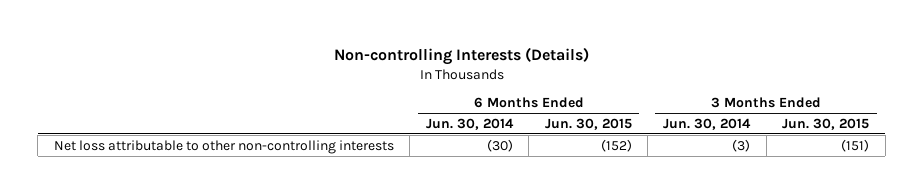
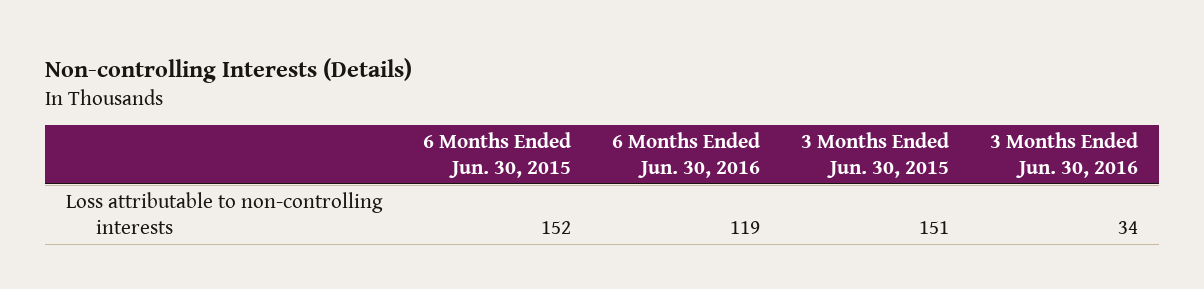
- | 6 Months Ended Jun. 30, 2014 | 6 Months Ended Jun. 30, 2015 | 3 Months Ended Jun. 30, 2014 | 3 Months Ended Jun. 30, 2015
+ | 6 Months Ended Jun. 30, 2015 | 6 Months Ended Jun. 30, 2016 | 3 Months Ended Jun. 30, 2015 | 3 Months Ended Jun. 30, 2016
- Net loss attributable to other non-controlling interests | (30) | (152) | (3) | (151)
+ Loss attributable to non-controlling interests | 152 | 119 | 151 | 34

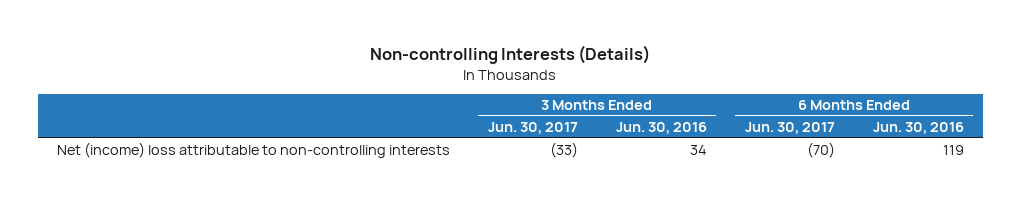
- | 6 Months Ended Jun. 30, 2015 | 6 Months Ended Jun. 30, 2016 | 3 Months Ended Jun. 30, 2015 | 3 Months Ended Jun. 30, 2016
+ | 3 Months Ended Jun. 30, 2017 | 3 Months Ended Jun. 30, 2016 | 6 Months Ended Jun. 30, 2017 | 6 Months Ended Jun. 30, 2016
- Loss attributable to non-controlling interests | 152 | 119 | 151 | 34
+ Net (income) loss attributable to non-controlling interests | (33) | 34 | (70) | 119

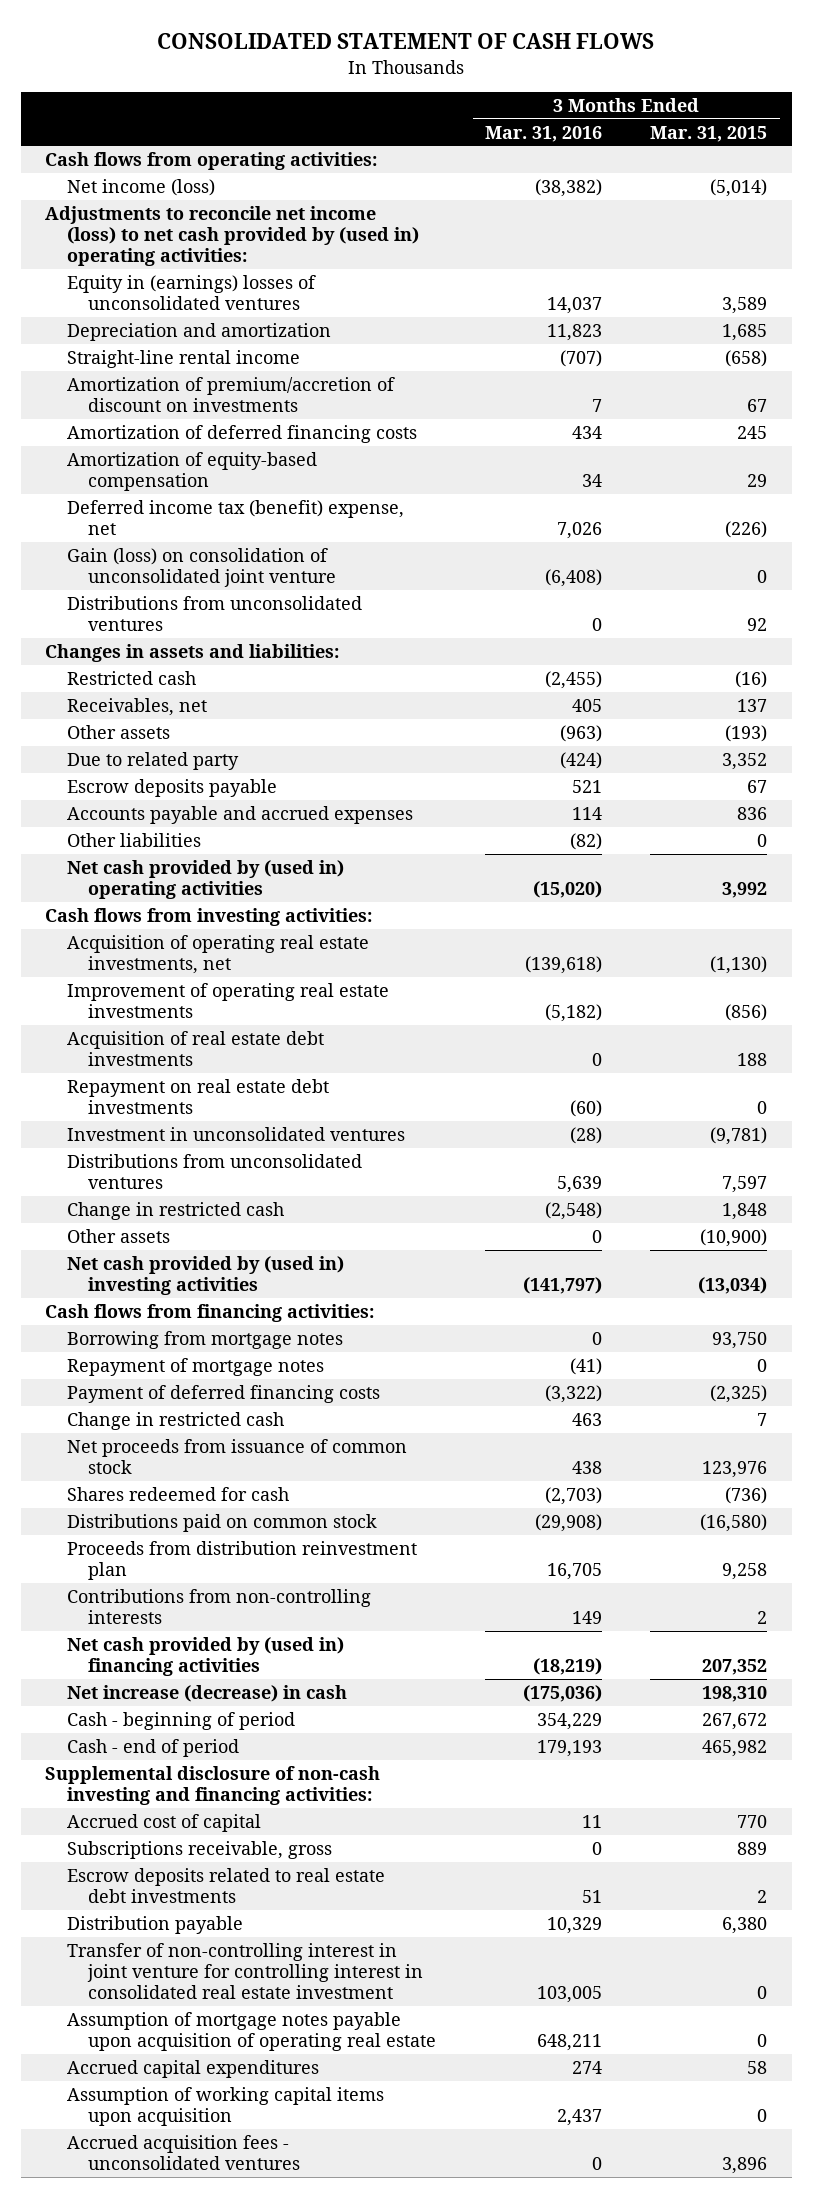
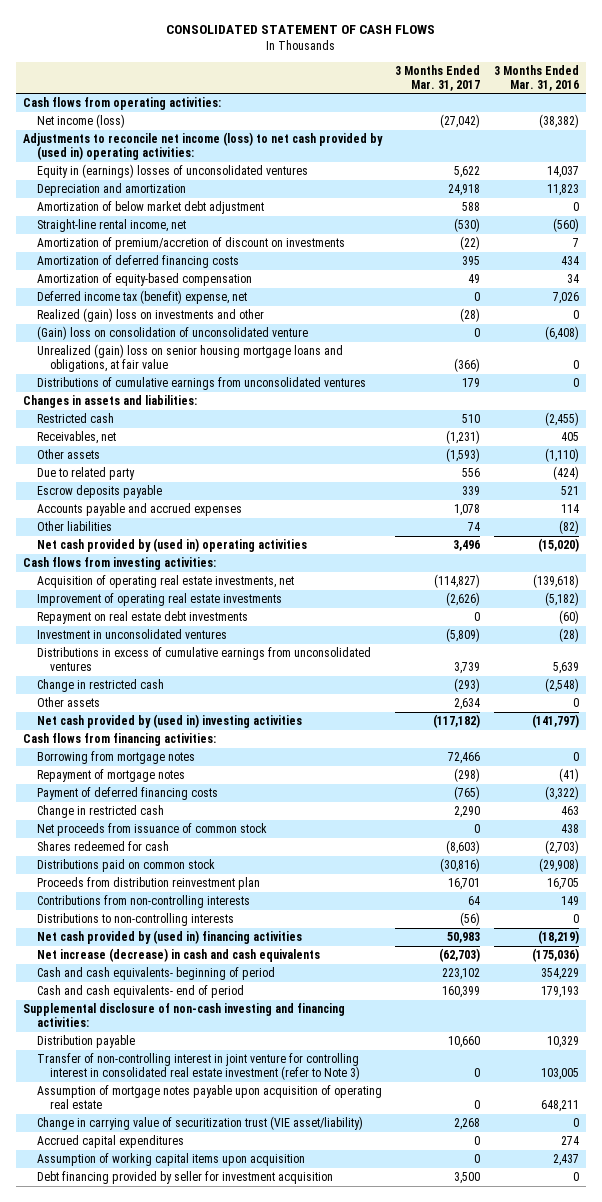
- | 3 Months Ended Mar. 31, 2016 | 3 Months Ended Mar. 31, 2015
+ | 3 Months Ended Mar. 31, 2017 | 3 Months Ended Mar. 31, 2016
- Straight-line rental income | (707) | (658)
+ Amortization of below market debt adjustment | 588 | 0
+ Straight-line rental income, net | (530) | (560)
- Gain (loss) on consolidation of unconsolidated joint venture | (6,408) | 0
- Distributions from unconsolidated ventures | 0 | 92
+ Realized (gain) loss on investments and other | (28) | 0
+ (Gain) loss on consolidation of unconsolidated venture | 0 | (6,408)
+ Unrealized (gain) loss on senior housing mortgage loans and obligations, at fair value | (366) | 0
+ Distributions of cumulative earnings from unconsolidated ventures | 179 | 0
- Other assets | (963) | (193)
+ Other assets | (1,593) | (1,110)
- Acquisition of real estate debt investments | 0 | 188
- Distributions from unconsolidated ventures | 5,639 | 7,597
+ Distributions in excess of cumulative earnings from unconsolidated ventures | 3,739 | 5,639
+ Distributions to non-controlling interests | (56) | 0
- Net increase (decrease) in cash | (175,036) | 198,310
- Cash - beginning of period | 354,229 | 267,672
- Cash - end of period | 179,193 | 465,982
+ Net increase (decrease) in cash and cash equivalents | (62,703) | (175,036)
+ Cash and cash equivalents- beginning of period | 223,102 | 354,229
+ Cash and cash equivalents- end of period | 160,399 | 179,193
- Accrued cost of capital | 11 | 770
- Subscriptions receivable, gross | 0 | 889
- Escrow deposits related to real estate debt investments | 51 | 2
- Transfer of non-controlling interest in joint venture for controlling interest in consolidated real estate investment | 103,005 | 0
+ Transfer of non-controlling interest in joint venture for controlling interest in consolidated real estate investment (refer to Note 3) | 0 | 103,005
+ Change in carrying value of securitization trust (VIE asset/liability) | 2,268 | 0
- Accrued acquisition fees - unconsolidated ventures | 0 | 3,896
+ Debt financing provided by seller for investment acquisition | 3,500 | 0

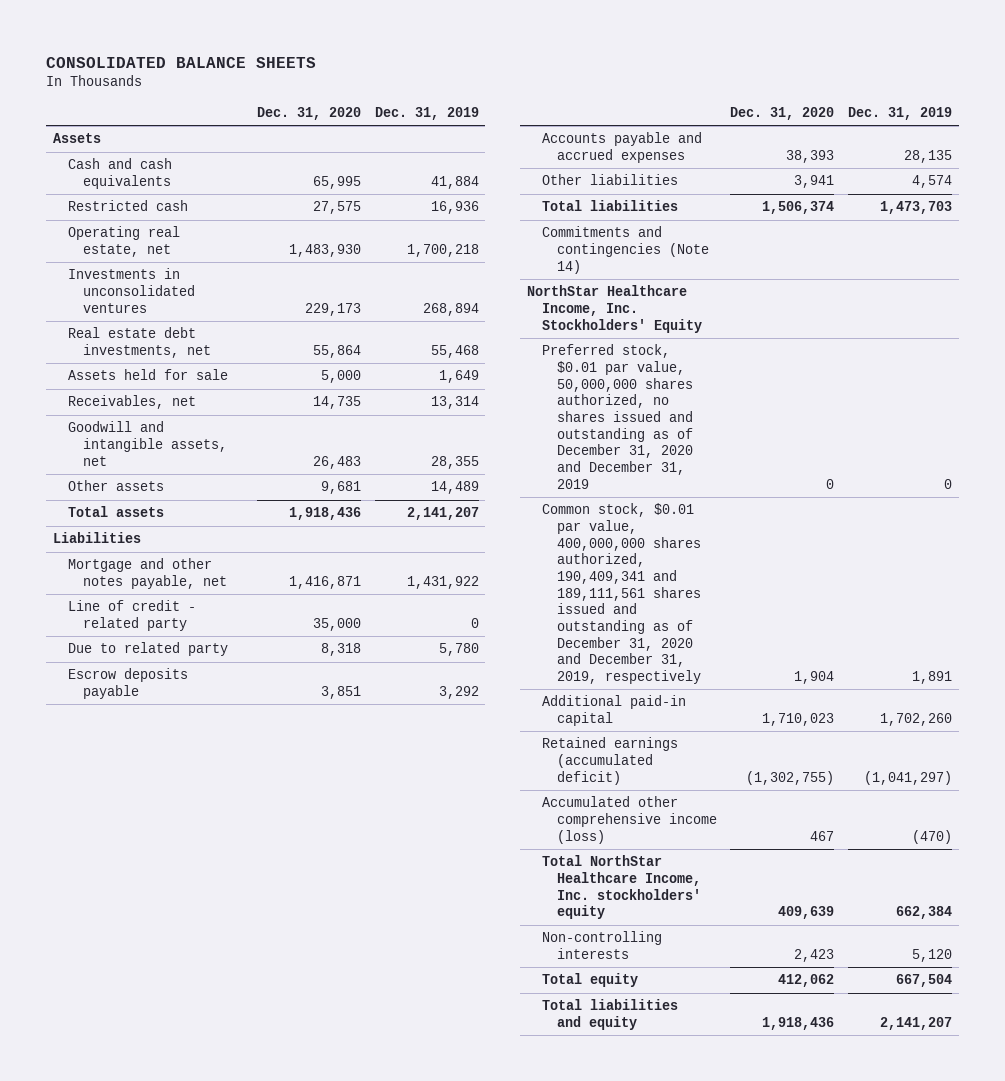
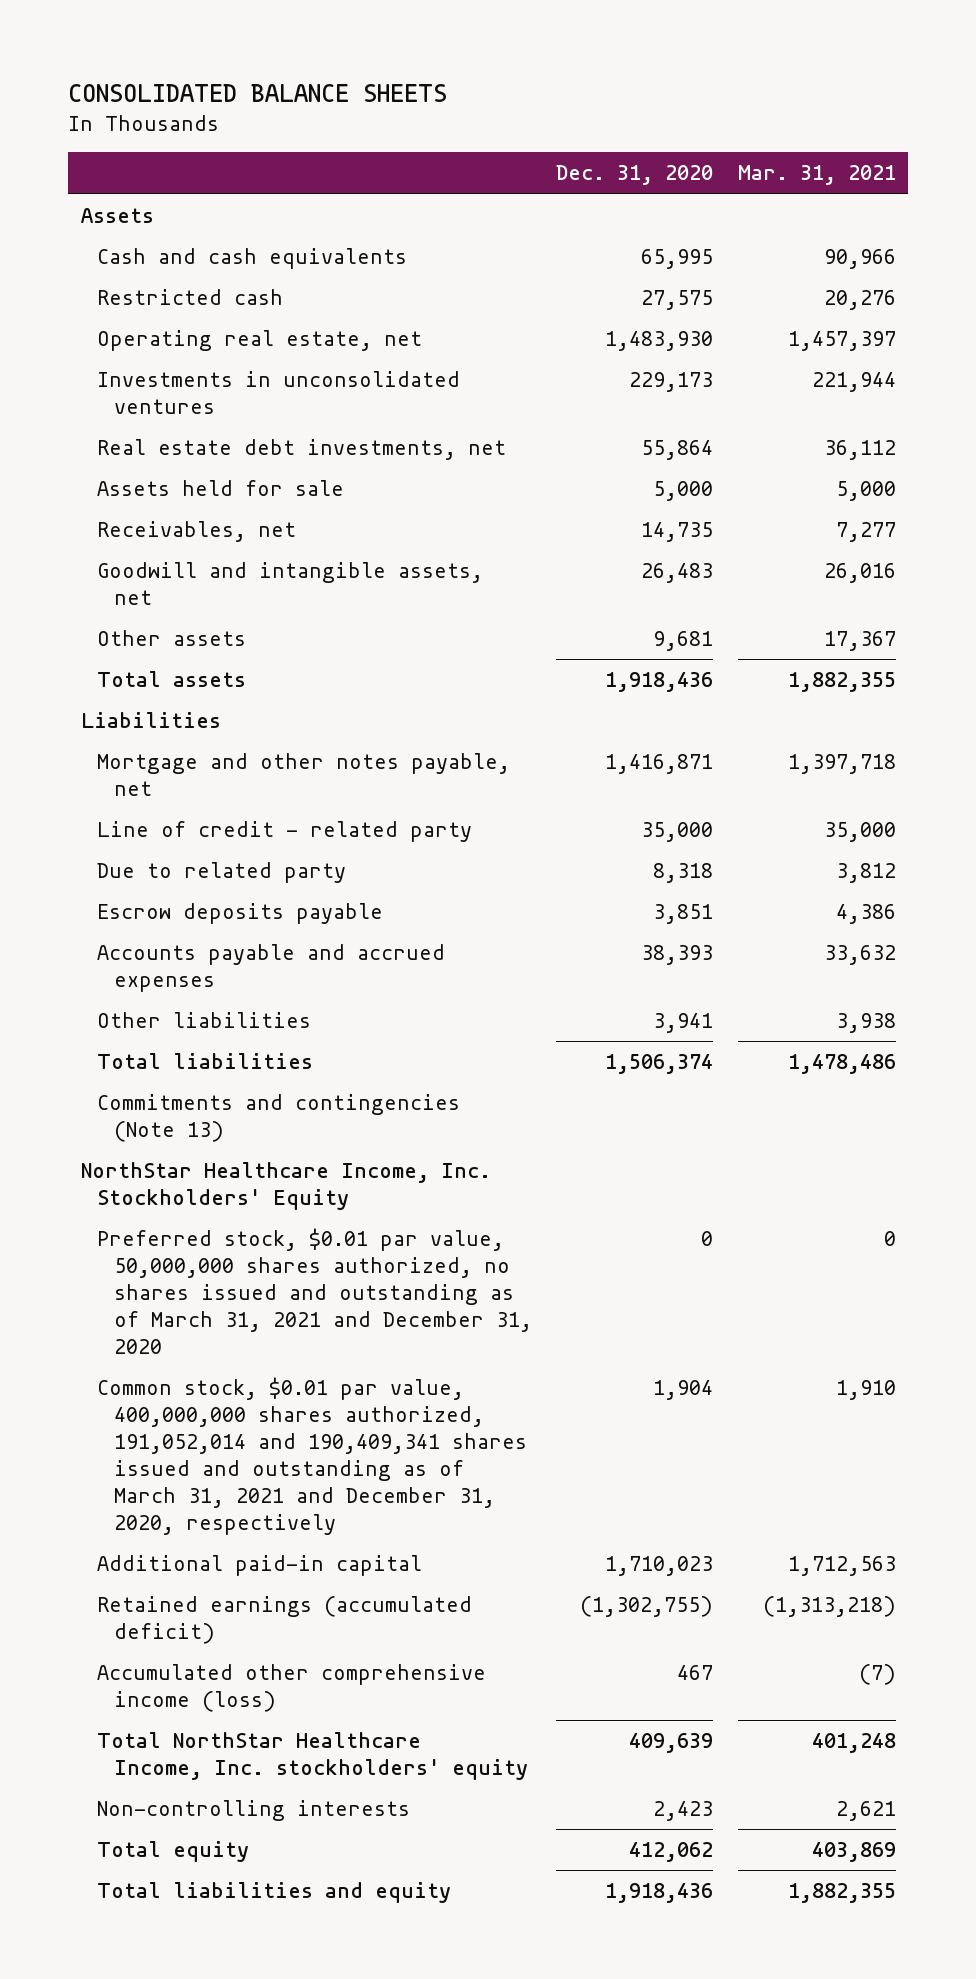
- | Dec. 31, 2020 | Dec. 31, 2019
+ | Dec. 31, 2020 | Mar. 31, 2021
- Commitments and contingencies (Note 14)
+ Commitments and contingencies (Note 13)
- Preferred stock, $0.01 par value, 50,000,000 shares authorized, no shares issued and outstanding as of December 31, 2020 and December 31, 2019 | 0 | 0
- Common stock, $0.01 par value, 400,000,000 shares authorized, 190,409,341 and 189,111,561 shares issued and outstanding as of December 31, 2020 and December 31, 2019, respectively | 1,904 | 1,891
+ Preferred stock, $0.01 par value, 50,000,000 shares authorized, no shares issued and outstanding as of March 31, 2021 and December 31, 2020 | 0 | 0
+ Common stock, $0.01 par value, 400,000,000 shares authorized, 191,052,014 and 190,409,341 shares issued and outstanding as of March 31, 2021 and December 31, 2020, respectively | 1,904 | 1,910

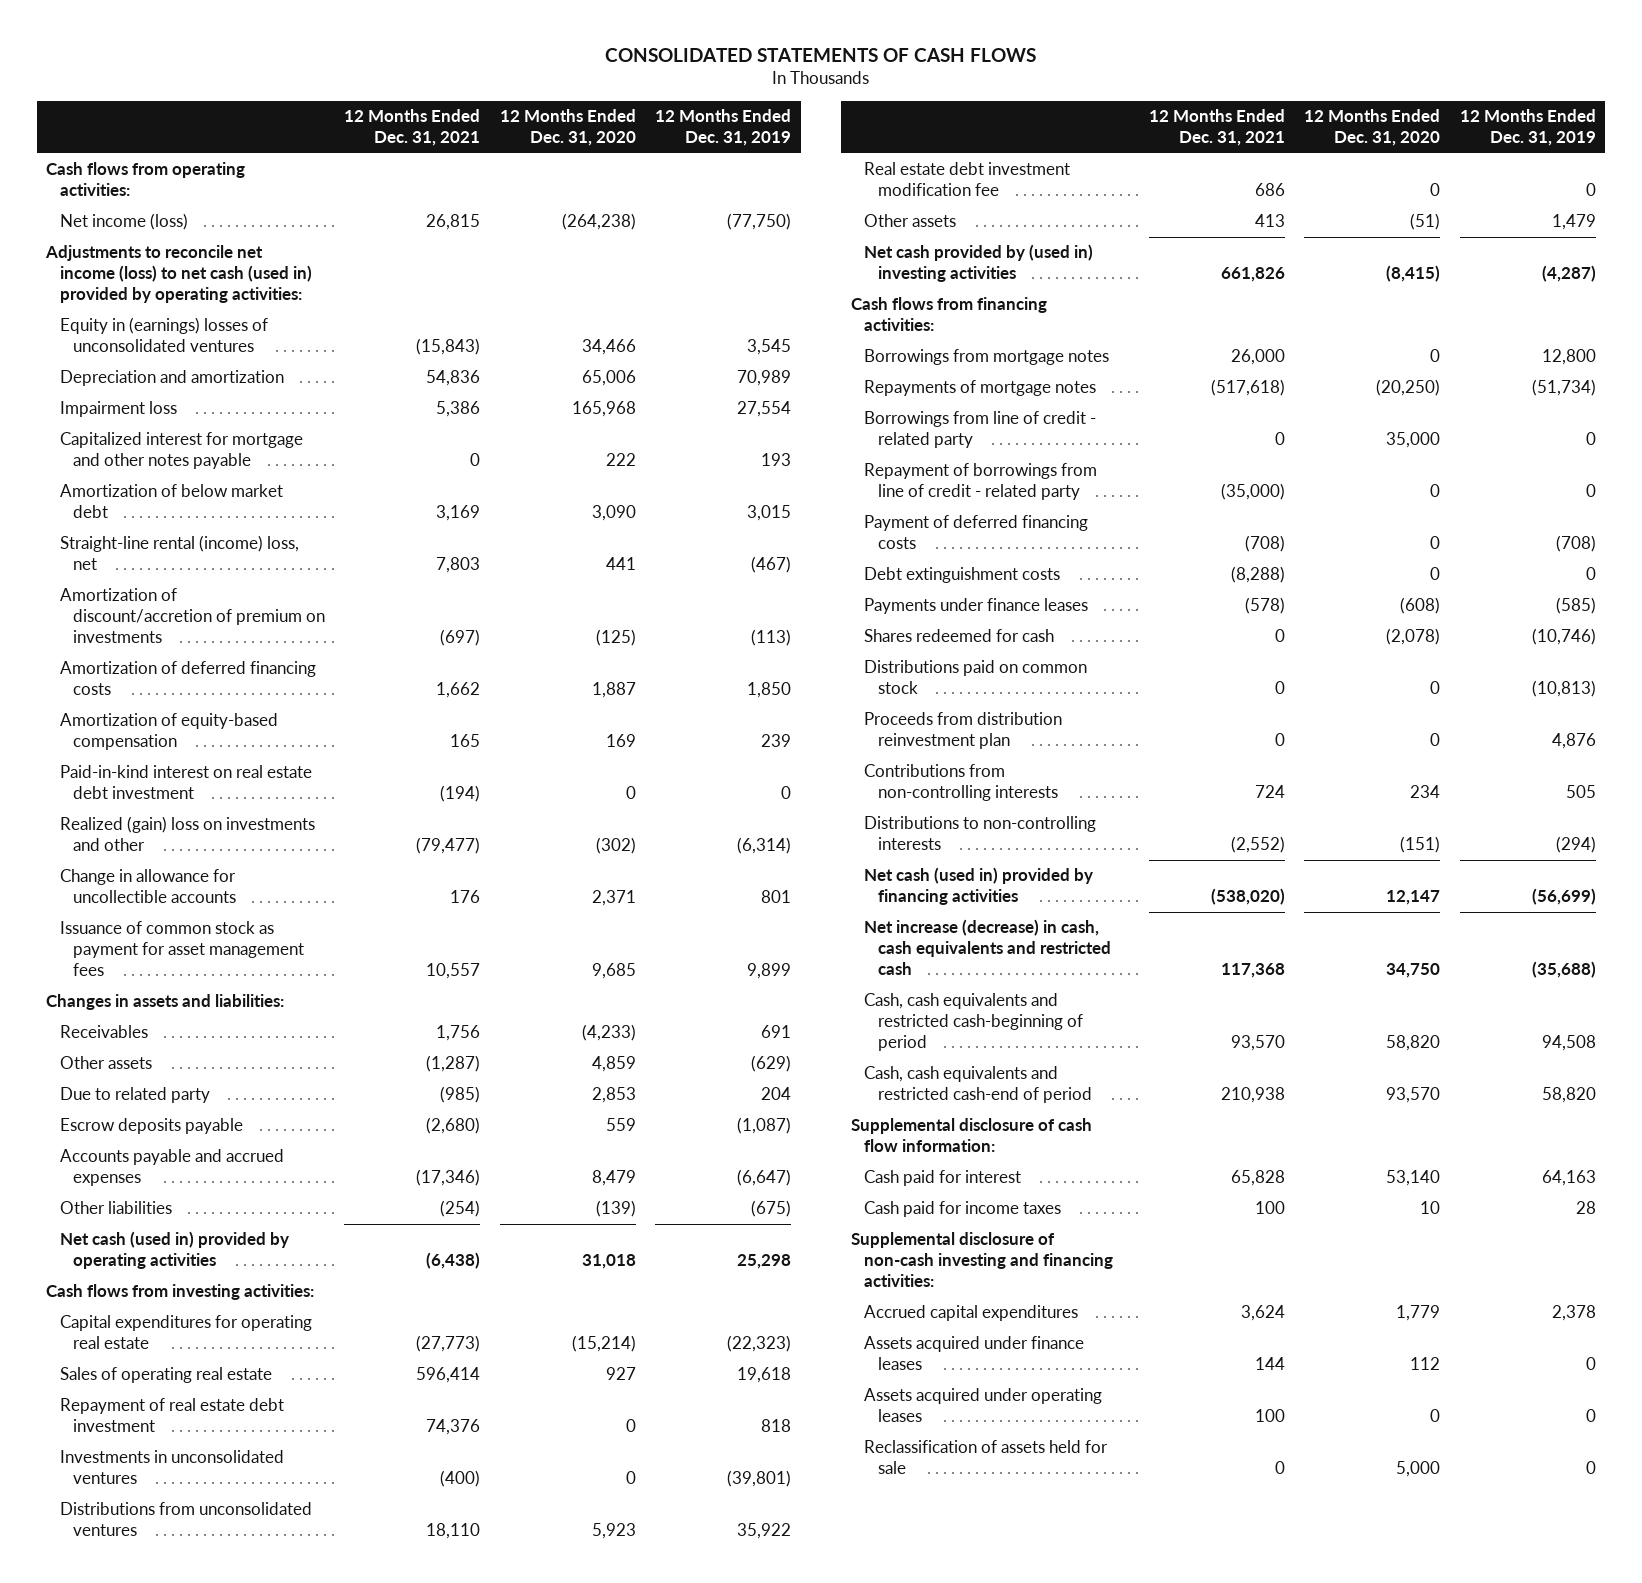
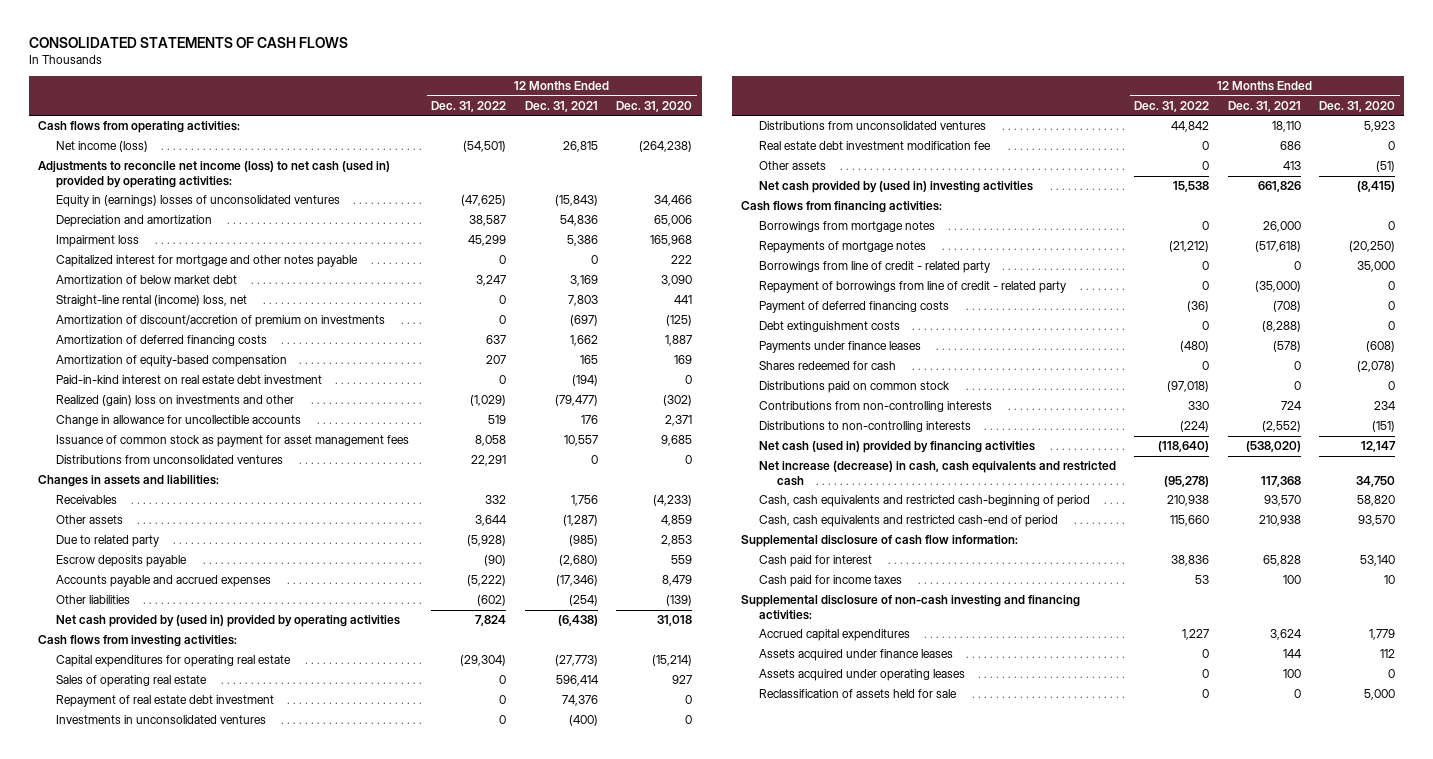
- | 12 Months Ended Dec. 31, 2021 | 12 Months Ended Dec. 31, 2020 | 12 Months Ended Dec. 31, 2019
+ | 12 Months Ended Dec. 31, 2022 | 12 Months Ended Dec. 31, 2021 | 12 Months Ended Dec. 31, 2020
+ Distributions from unconsolidated ventures | 22,291 | 0 | 0
- Net cash (used in) provided by operating activities | (6,438) | 31,018 | 25,298
+ Net cash provided by (used in) provided by operating activities | 7,824 | (6,438) | 31,018
- Proceeds from distribution reinvestment plan | 0 | 0 | 4,876

